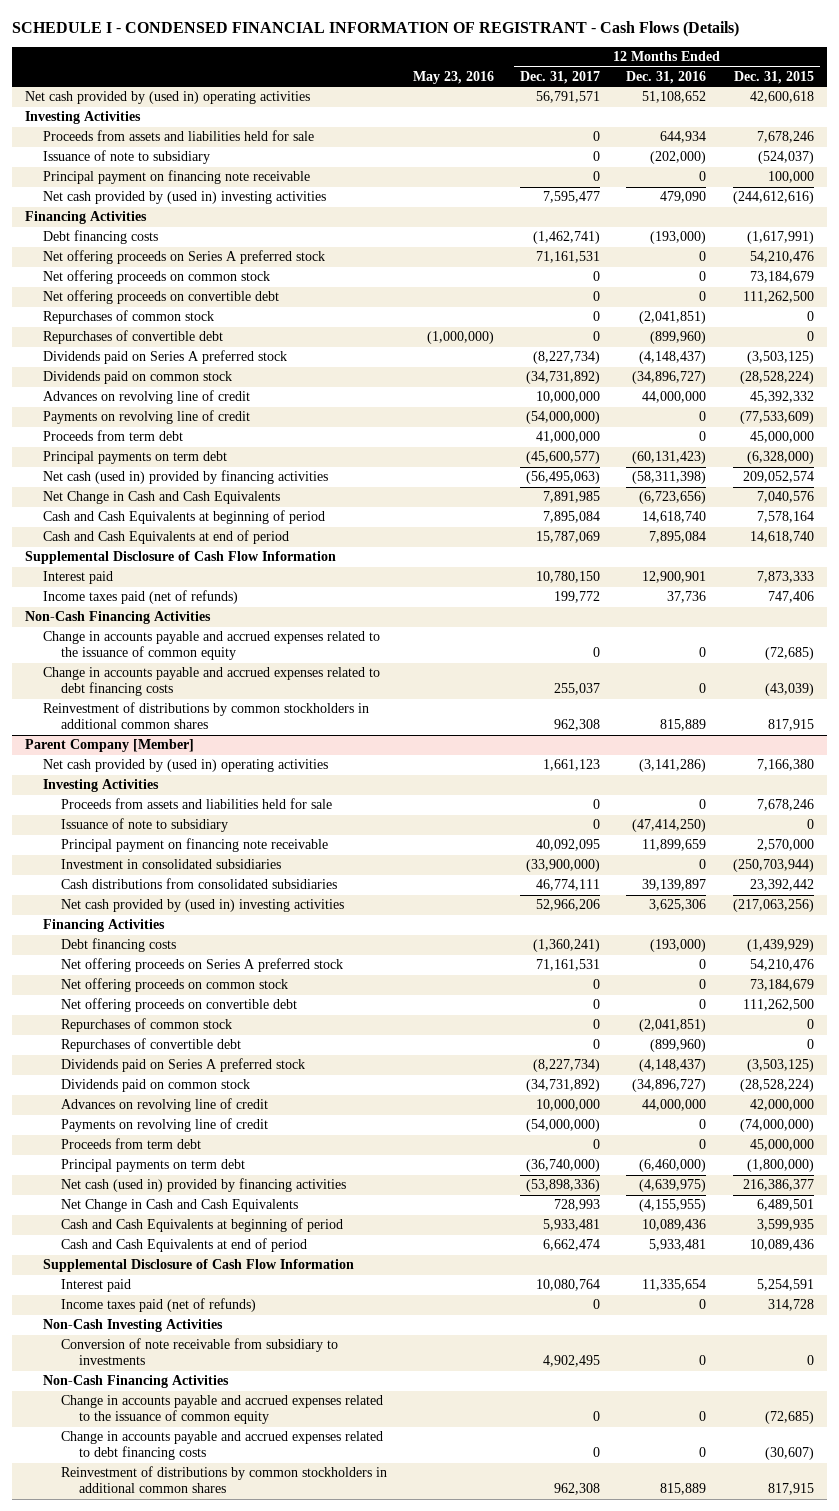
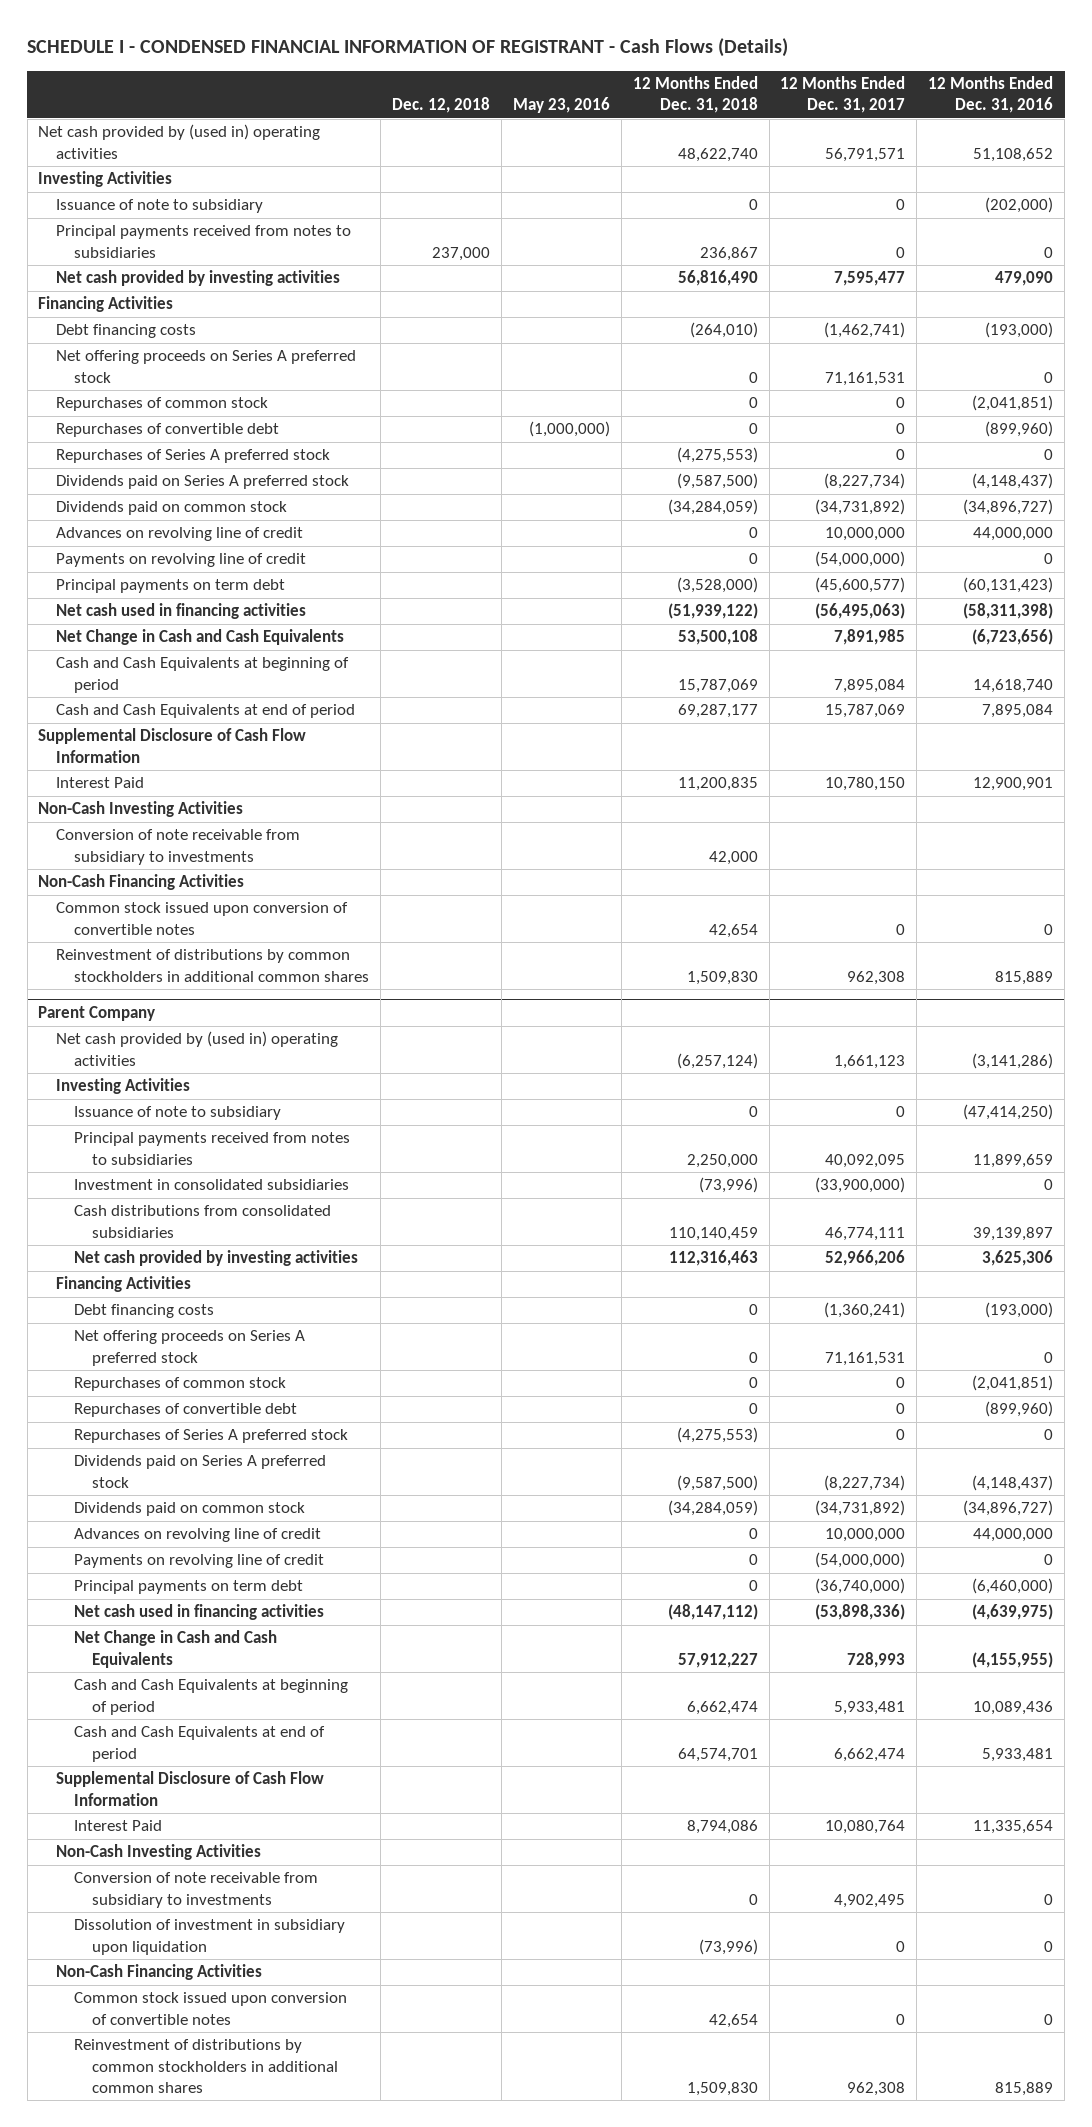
- | May 23, 2016 | 12 Months Ended Dec. 31, 2017 | 12 Months Ended Dec. 31, 2016 | 12 Months Ended Dec. 31, 2015
+ | Dec. 12, 2018 | May 23, 2016 | 12 Months Ended Dec. 31, 2018 | 12 Months Ended Dec. 31, 2017 | 12 Months Ended Dec. 31, 2016
- Proceeds from assets and liabilities held for sale | | 0 | 644,934 | 7,678,246
- Principal payment on financing note receivable | | 0 | 0 | 100,000
- Net cash provided by (used in) investing activities | | 7,595,477 | 479,090 | (244,612,616)
+ Principal payments received from notes to subsidiaries | 237,000 | | 236,867 | 0 | 0
+ Net cash provided by investing activities | | | 56,816,490 | 7,595,477 | 479,090
- Net offering proceeds on common stock | | 0 | 0 | 73,184,679
- Net offering proceeds on convertible debt | | 0 | 0 | 111,262,500
+ Repurchases of Series A preferred stock | | | (4,275,553) | 0 | 0
- Proceeds from term debt | | 41,000,000 | 0 | 45,000,000
- Net cash (used in) provided by financing activities | | (56,495,063) | (58,311,398) | 209,052,574
+ Net cash used in financing activities | | | (51,939,122) | (56,495,063) | (58,311,398)
- Interest paid | | 10,780,150 | 12,900,901 | 7,873,333
- Income taxes paid (net of refunds) | | 199,772 | 37,736 | 747,406
+ Interest Paid | | | 11,200,835 | 10,780,150 | 12,900,901
+ Non-Cash Investing Activities
+ Conversion of note receivable from subsidiary to investments | | | 42,000 | |
- Change in accounts payable and accrued expenses related to the issuance of common equity | | 0 | 0 | (72,685)
- Change in accounts payable and accrued expenses related to debt financing costs | | 255,037 | 0 | (43,039)
+ Common stock issued upon conversion of convertible notes | | | 42,654 | 0 | 0
- Parent Company [Member]
+ Parent Company
- Proceeds from assets and liabilities held for sale | | 0 | 0 | 7,678,246
- Principal payment on financing note receivable | | 40,092,095 | 11,899,659 | 2,570,000
+ Principal payments received from notes to subsidiaries | | | 2,250,000 | 40,092,095 | 11,899,659
- Net cash provided by (used in) investing activities | | 52,966,206 | 3,625,306 | (217,063,256)
+ Net cash provided by investing activities | | | 112,316,463 | 52,966,206 | 3,625,306
- Net offering proceeds on common stock | | 0 | 0 | 73,184,679
- Net offering proceeds on convertible debt | | 0 | 0 | 111,262,500
+ Repurchases of Series A preferred stock | | | (4,275,553) | 0 | 0
- Proceeds from term debt | | 0 | 0 | 45,000,000
- Net cash (used in) provided by financing activities | | (53,898,336) | (4,639,975) | 216,386,377
+ Net cash used in financing activities | | | (48,147,112) | (53,898,336) | (4,639,975)
- Interest paid | | 10,080,764 | 11,335,654 | 5,254,591
- Income taxes paid (net of refunds) | | 0 | 0 | 314,728
+ Interest Paid | | | 8,794,086 | 10,080,764 | 11,335,654
+ Dissolution of investment in subsidiary upon liquidation | | | (73,996) | 0 | 0
- Change in accounts payable and accrued expenses related to the issuance of common equity | | 0 | 0 | (72,685)
- Change in accounts payable and accrued expenses related to debt financing costs | | 0 | 0 | (30,607)
+ Common stock issued upon conversion of convertible notes | | | 42,654 | 0 | 0

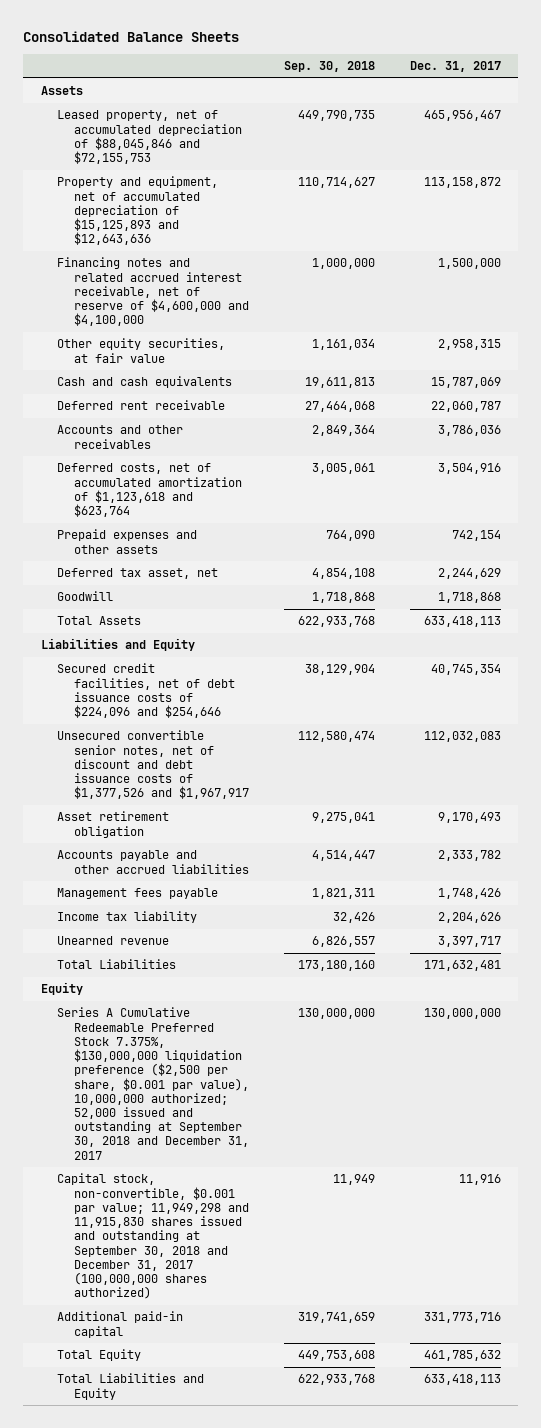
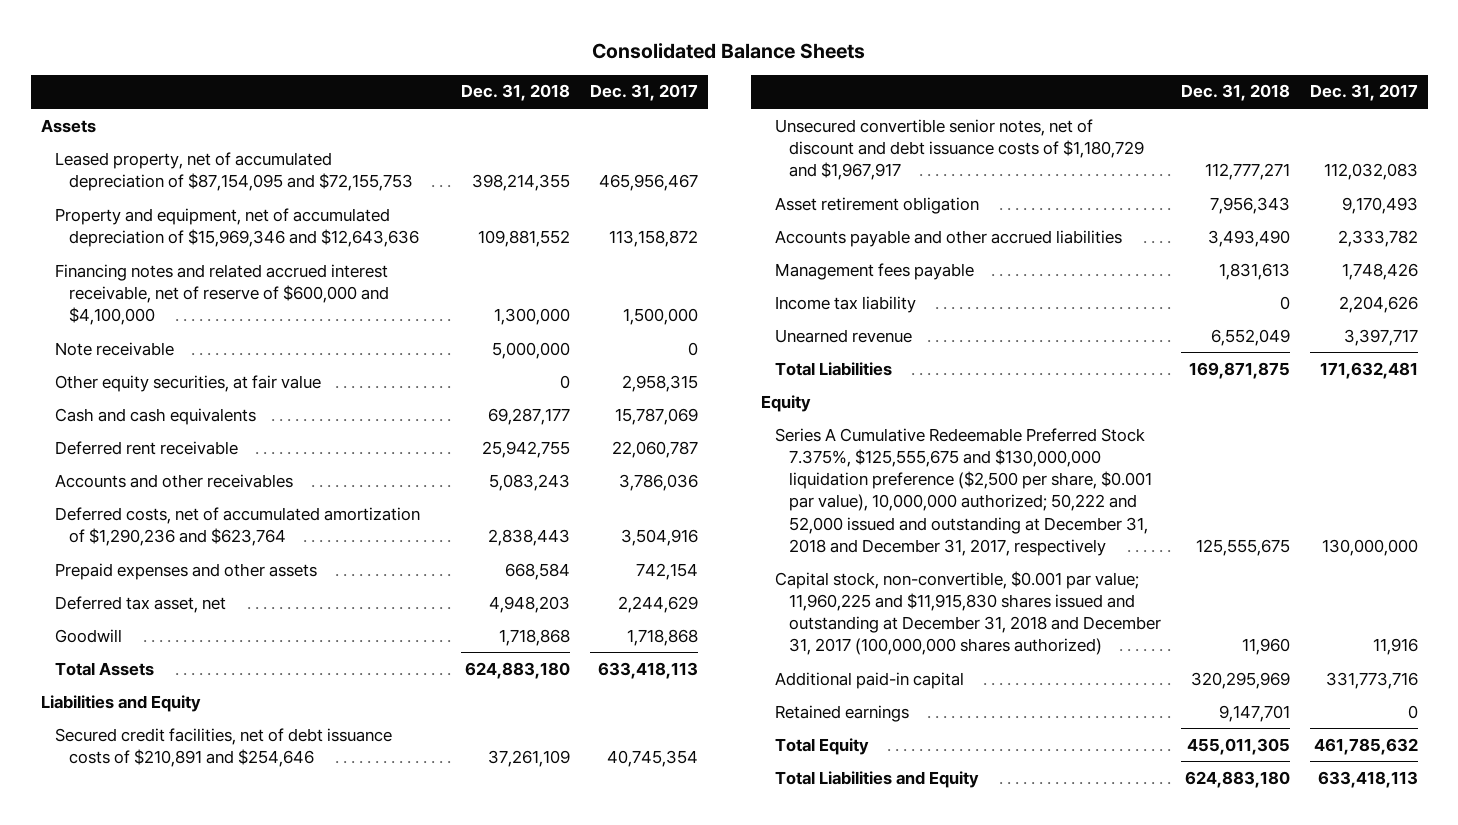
- | Sep. 30, 2018 | Dec. 31, 2017
+ | Dec. 31, 2018 | Dec. 31, 2017
- Leased property, net of accumulated depreciation of $88,045,846 and $72,155,753 | 449,790,735 | 465,956,467
- Property and equipment, net of accumulated depreciation of $15,125,893 and $12,643,636 | 110,714,627 | 113,158,872
- Financing notes and related accrued interest receivable, net of reserve of $4,600,000 and $4,100,000 | 1,000,000 | 1,500,000
+ Leased property, net of accumulated depreciation of $87,154,095 and $72,155,753 | 398,214,355 | 465,956,467
+ Property and equipment, net of accumulated depreciation of $15,969,346 and $12,643,636 | 109,881,552 | 113,158,872
+ Financing notes and related accrued interest receivable, net of reserve of $600,000 and $4,100,000 | 1,300,000 | 1,500,000
+ Note receivable | 5,000,000 | 0
- Deferred costs, net of accumulated amortization of $1,123,618 and $623,764 | 3,005,061 | 3,504,916
+ Deferred costs, net of accumulated amortization of $1,290,236 and $623,764 | 2,838,443 | 3,504,916
- Secured credit facilities, net of debt issuance costs of $224,096 and $254,646 | 38,129,904 | 40,745,354
- Unsecured convertible senior notes, net of discount and debt issuance costs of $1,377,526 and $1,967,917 | 112,580,474 | 112,032,083
+ Secured credit facilities, net of debt issuance costs of $210,891 and $254,646 | 37,261,109 | 40,745,354
+ Unsecured convertible senior notes, net of discount and debt issuance costs of $1,180,729 and $1,967,917 | 112,777,271 | 112,032,083
- Series A Cumulative Redeemable Preferred Stock 7.375%, $130,000,000 liquidation preference ($2,500 per share, $0.001 par value), 10,000,000 authorized; 52,000 issued and outstanding at September 30, 2018 and December 31, 2017 | 130,000,000 | 130,000,000
- Capital stock, non-convertible, $0.001 par value; 11,949,298 and 11,915,830 shares issued and outstanding at September 30, 2018 and December 31, 2017 (100,000,000 shares authorized) | 11,949 | 11,916
+ Series A Cumulative Redeemable Preferred Stock 7.375%, $125,555,675 and $130,000,000 liquidation preference ($2,500 per share, $0.001 par value), 10,000,000 authorized; 50,222 and 52,000 issued and outstanding at December 31, 2018 and December 31, 2017, respectively | 125,555,675 | 130,000,000
+ Capital stock, non-convertible, $0.001 par value; 11,960,225 and $11,915,830 shares issued and outstanding at December 31, 2018 and December 31, 2017 (100,000,000 shares authorized) | 11,960 | 11,916
+ Retained earnings | 9,147,701 | 0

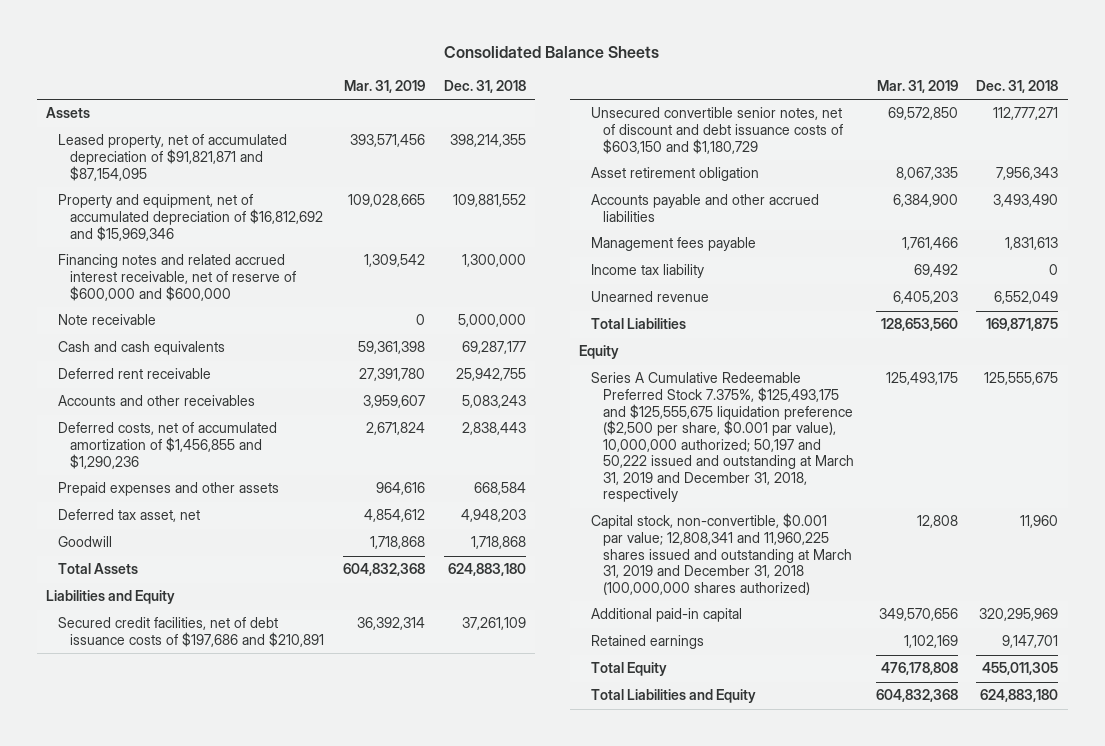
- | Dec. 31, 2018 | Dec. 31, 2017
+ | Mar. 31, 2019 | Dec. 31, 2018
- Leased property, net of accumulated depreciation of $87,154,095 and $72,155,753 | 398,214,355 | 465,956,467
- Property and equipment, net of accumulated depreciation of $15,969,346 and $12,643,636 | 109,881,552 | 113,158,872
- Financing notes and related accrued interest receivable, net of reserve of $600,000 and $4,100,000 | 1,300,000 | 1,500,000
+ Leased property, net of accumulated depreciation of $91,821,871 and $87,154,095 | 393,571,456 | 398,214,355
+ Property and equipment, net of accumulated depreciation of $16,812,692 and $15,969,346 | 109,028,665 | 109,881,552
+ Financing notes and related accrued interest receivable, net of reserve of $600,000 and $600,000 | 1,309,542 | 1,300,000
- Other equity securities, at fair value | 0 | 2,958,315
- Deferred costs, net of accumulated amortization of $1,290,236 and $623,764 | 2,838,443 | 3,504,916
+ Deferred costs, net of accumulated amortization of $1,456,855 and $1,290,236 | 2,671,824 | 2,838,443
- Secured credit facilities, net of debt issuance costs of $210,891 and $254,646 | 37,261,109 | 40,745,354
- Unsecured convertible senior notes, net of discount and debt issuance costs of $1,180,729 and $1,967,917 | 112,777,271 | 112,032,083
+ Secured credit facilities, net of debt issuance costs of $197,686 and $210,891 | 36,392,314 | 37,261,109
+ Unsecured convertible senior notes, net of discount and debt issuance costs of $603,150 and $1,180,729 | 69,572,850 | 112,777,271
- Series A Cumulative Redeemable Preferred Stock 7.375%, $125,555,675 and $130,000,000 liquidation preference ($2,500 per share, $0.001 par value), 10,000,000 authorized; 50,222 and 52,000 issued and outstanding at December 31, 2018 and December 31, 2017, respectively | 125,555,675 | 130,000,000
- Capital stock, non-convertible, $0.001 par value; 11,960,225 and $11,915,830 shares issued and outstanding at December 31, 2018 and December 31, 2017 (100,000,000 shares authorized) | 11,960 | 11,916
+ Series A Cumulative Redeemable Preferred Stock 7.375%, $125,493,175 and $125,555,675 liquidation preference ($2,500 per share, $0.001 par value), 10,000,000 authorized; 50,197 and 50,222 issued and outstanding at March 31, 2019 and December 31, 2018, respectively | 125,493,175 | 125,555,675
+ Capital stock, non-convertible, $0.001 par value; 12,808,341 and 11,960,225 shares issued and outstanding at March 31, 2019 and December 31, 2018 (100,000,000 shares authorized) | 12,808 | 11,960

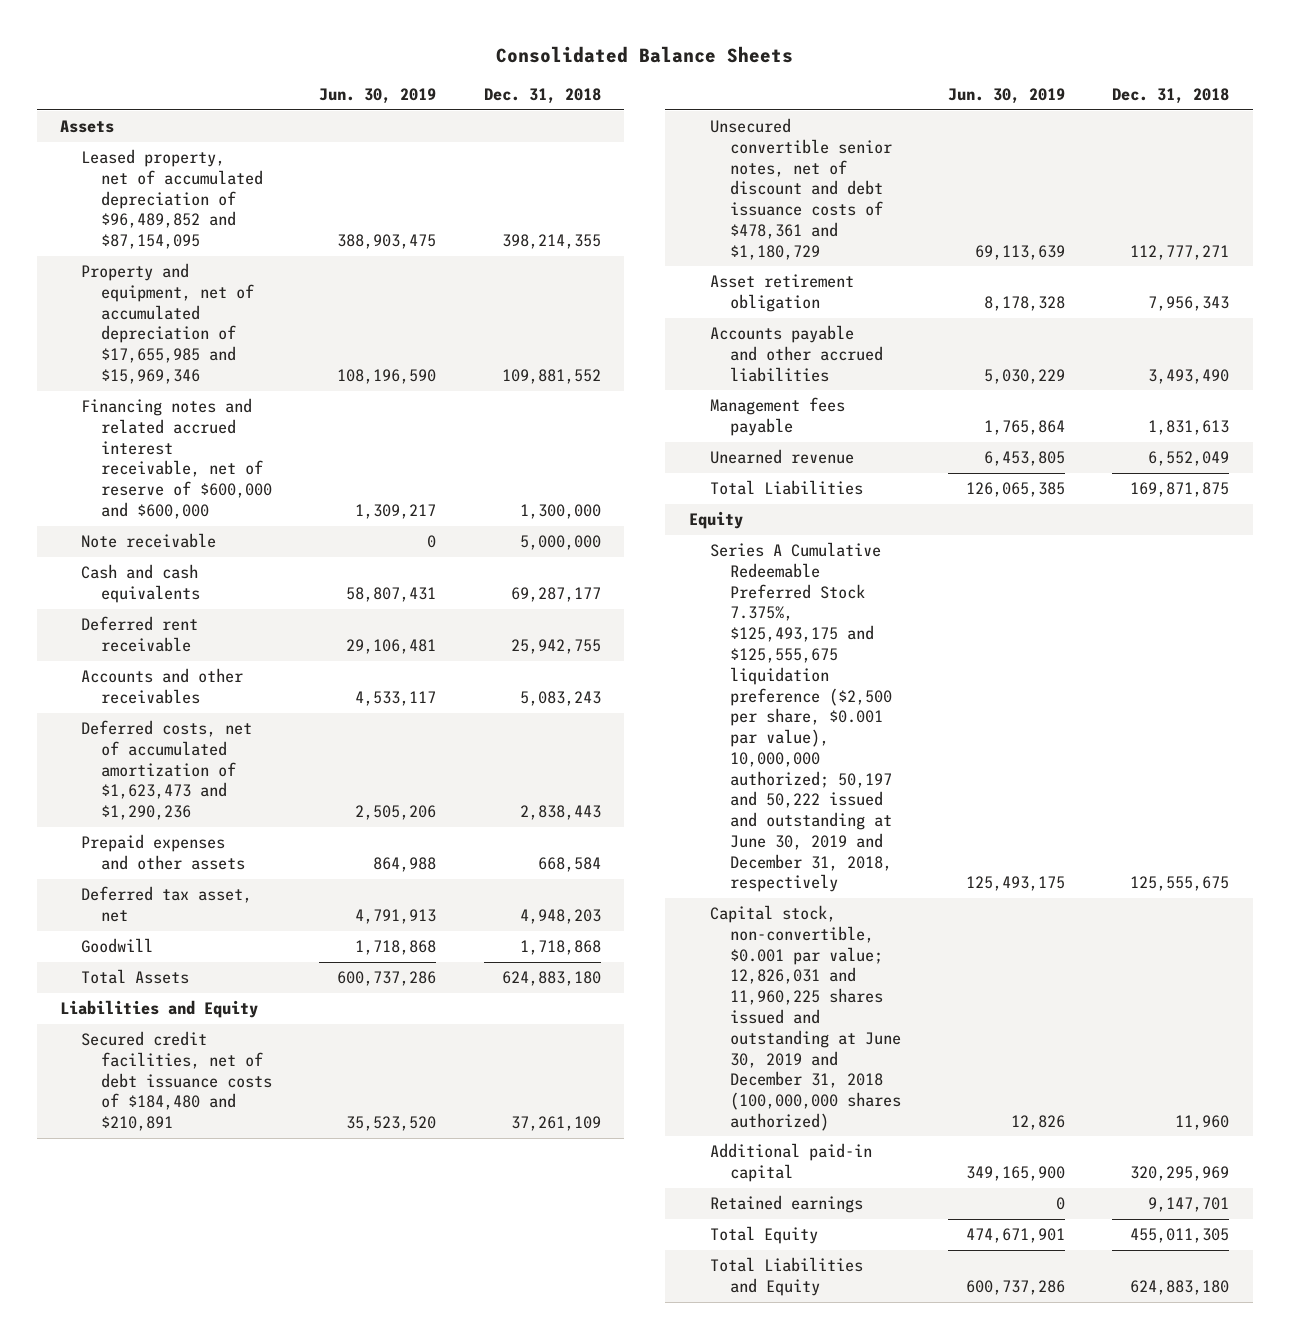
- | Mar. 31, 2019 | Dec. 31, 2018
+ | Jun. 30, 2019 | Dec. 31, 2018
- Leased property, net of accumulated depreciation of $91,821,871 and $87,154,095 | 393,571,456 | 398,214,355
- Property and equipment, net of accumulated depreciation of $16,812,692 and $15,969,346 | 109,028,665 | 109,881,552
+ Leased property, net of accumulated depreciation of $96,489,852 and $87,154,095 | 388,903,475 | 398,214,355
+ Property and equipment, net of accumulated depreciation of $17,655,985 and $15,969,346 | 108,196,590 | 109,881,552
- Deferred costs, net of accumulated amortization of $1,456,855 and $1,290,236 | 2,671,824 | 2,838,443
+ Deferred costs, net of accumulated amortization of $1,623,473 and $1,290,236 | 2,505,206 | 2,838,443
- Secured credit facilities, net of debt issuance costs of $197,686 and $210,891 | 36,392,314 | 37,261,109
- Unsecured convertible senior notes, net of discount and debt issuance costs of $603,150 and $1,180,729 | 69,572,850 | 112,777,271
+ Secured credit facilities, net of debt issuance costs of $184,480 and $210,891 | 35,523,520 | 37,261,109
+ Unsecured convertible senior notes, net of discount and debt issuance costs of $478,361 and $1,180,729 | 69,113,639 | 112,777,271
- Income tax liability | 69,492 | 0
- Series A Cumulative Redeemable Preferred Stock 7.375%, $125,493,175 and $125,555,675 liquidation preference ($2,500 per share, $0.001 par value), 10,000,000 authorized; 50,197 and 50,222 issued and outstanding at March 31, 2019 and December 31, 2018, respectively | 125,493,175 | 125,555,675
- Capital stock, non-convertible, $0.001 par value; 12,808,341 and 11,960,225 shares issued and outstanding at March 31, 2019 and December 31, 2018 (100,000,000 shares authorized) | 12,808 | 11,960
+ Series A Cumulative Redeemable Preferred Stock 7.375%, $125,493,175 and $125,555,675 liquidation preference ($2,500 per share, $0.001 par value), 10,000,000 authorized; 50,197 and 50,222 issued and outstanding at June 30, 2019 and December 31, 2018, respectively | 125,493,175 | 125,555,675
+ Capital stock, non-convertible, $0.001 par value; 12,826,031 and 11,960,225 shares issued and outstanding at June 30, 2019 and December 31, 2018 (100,000,000 shares authorized) | 12,826 | 11,960

